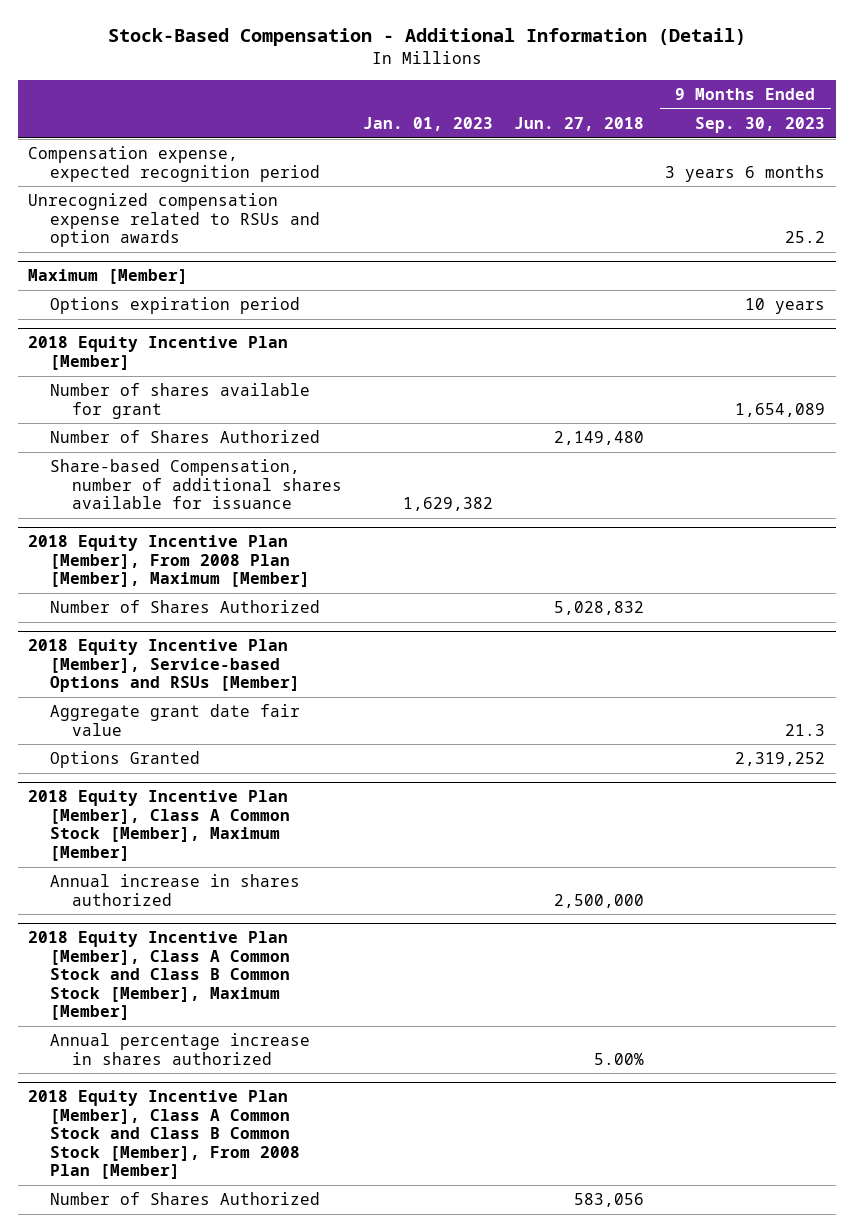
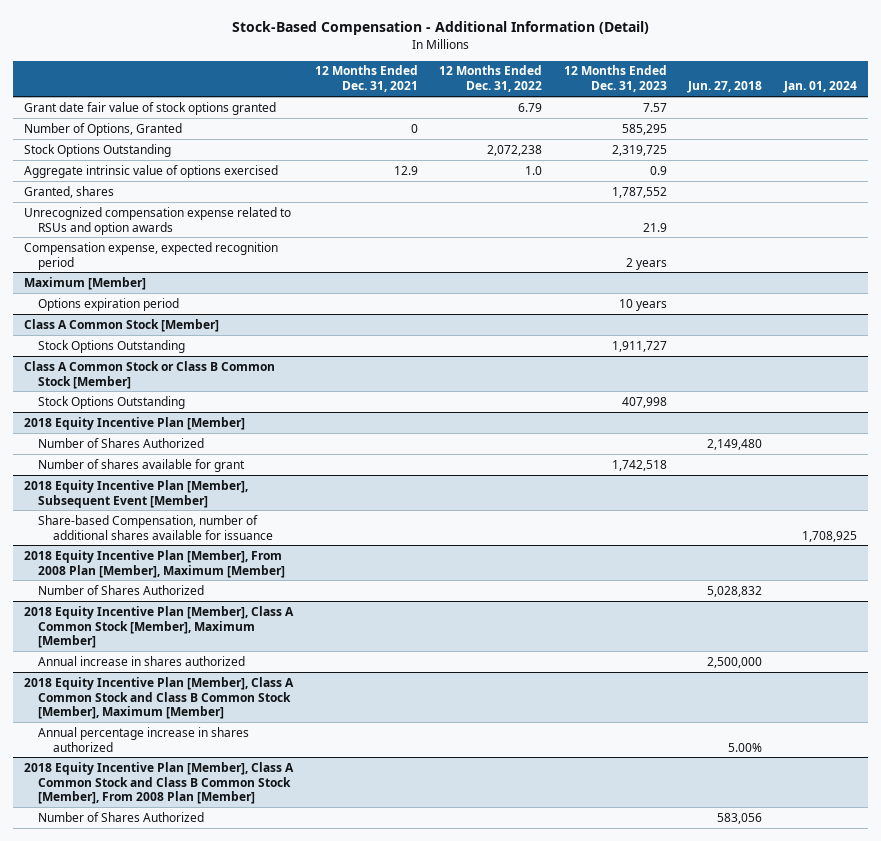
- | Jan. 01, 2023 | Jun. 27, 2018 | 9 Months Ended Sep. 30, 2023
+ | 12 Months Ended Dec. 31, 2021 | 12 Months Ended Dec. 31, 2022 | 12 Months Ended Dec. 31, 2023 | Jun. 27, 2018 | Jan. 01, 2024
+ Grant date fair value of stock options granted | | 6.79 | 7.57 | |
+ Number of Options, Granted | 0 | | 585,295 | |
+ Stock Options Outstanding | | 2,072,238 | 2,319,725 | |
+ Aggregate intrinsic value of options exercised | 12.9 | 1.0 | 0.9 | |
+ Granted, shares | | | 1,787,552 | |
moved down: Compensation expense, expected recognition period | | | 2 years | |
+ Class A Common Stock [Member]
+ Stock Options Outstanding | | | 1,911,727 | |
+ Class A Common Stock or Class B Common Stock [Member]
+ Stock Options Outstanding | | | 407,998 | |
@ 2018 Equity Incentive Plan [Member]
- Share-based Compensation, number of additional shares available for issuance | 1,629,382 | |
moved down: Number of shares available for grant | | | 1,742,518 | |
+ 2018 Equity Incentive Plan [Member], Subsequent Event [Member]
+ Share-based Compensation, number of additional shares available for issuance | | | | | 1,708,925
- 2018 Equity Incentive Plan [Member], Service-based Options and RSUs [Member]
- Aggregate grant date fair value | | | 21.3
- Options Granted | | | 2,319,252

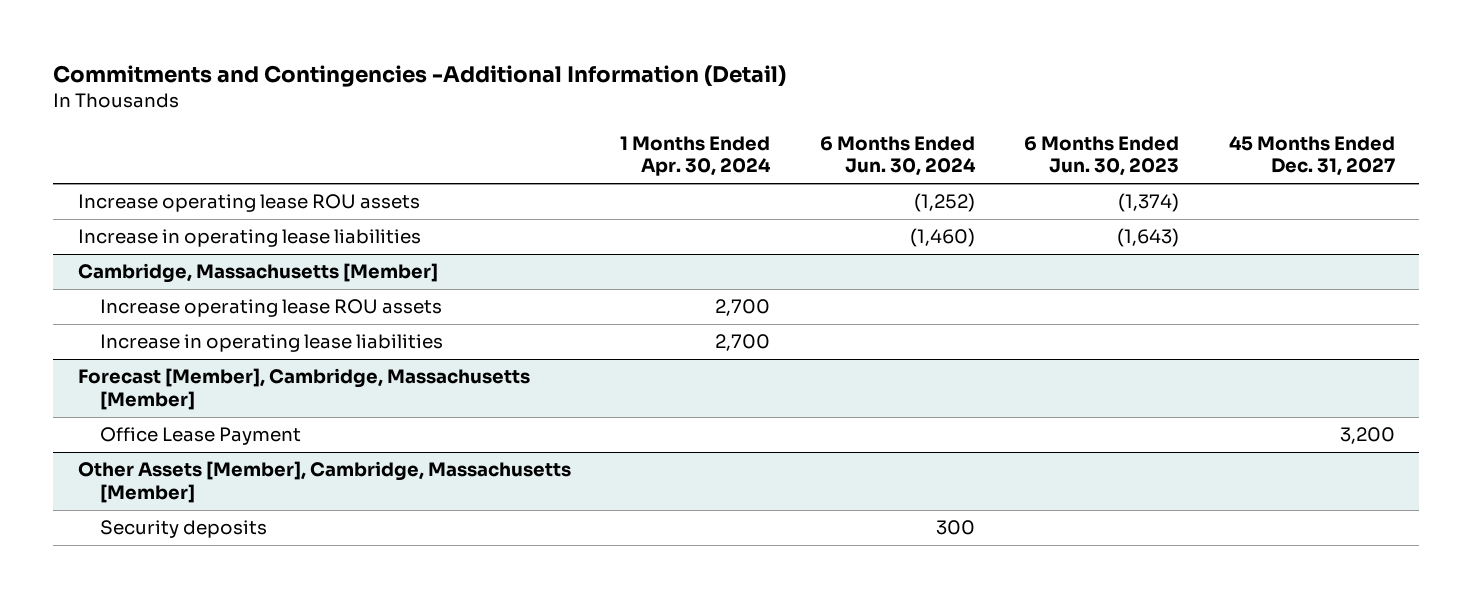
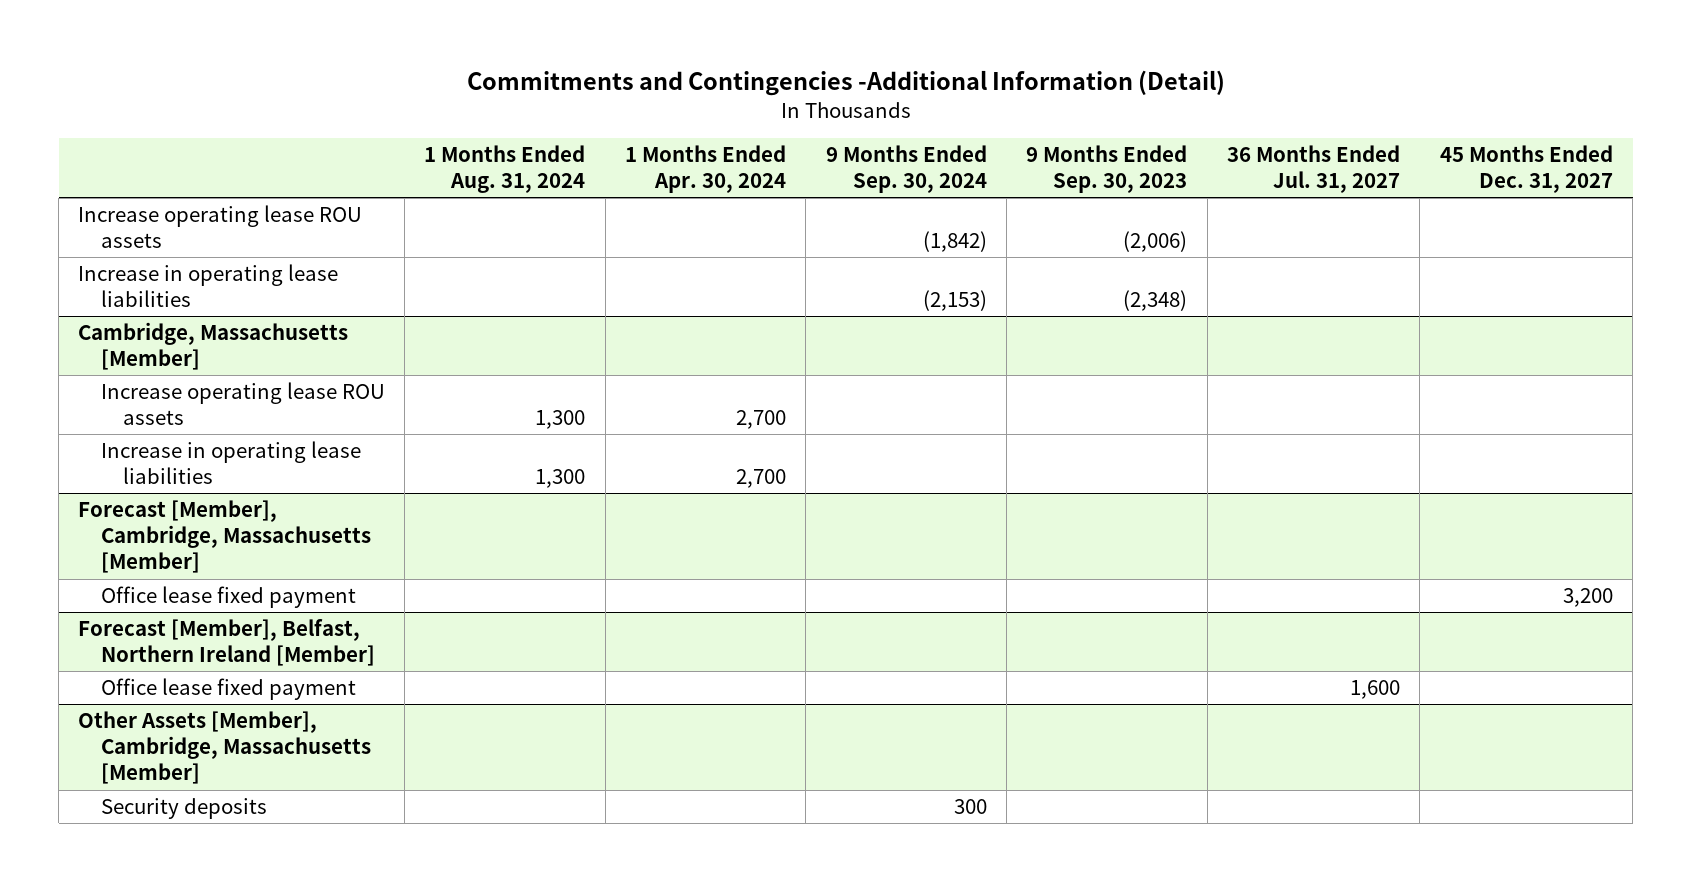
- | 1 Months Ended Apr. 30, 2024 | 6 Months Ended Jun. 30, 2024 | 6 Months Ended Jun. 30, 2023 | 45 Months Ended Dec. 31, 2027
+ | 1 Months Ended Aug. 31, 2024 | 1 Months Ended Apr. 30, 2024 | 9 Months Ended Sep. 30, 2024 | 9 Months Ended Sep. 30, 2023 | 36 Months Ended Jul. 31, 2027 | 45 Months Ended Dec. 31, 2027
@ Forecast [Member], Cambridge, Massachusetts [Member]
- Office Lease Payment | | | | 3,200
+ Office lease fixed payment | | | | | | 3,200
+ Forecast [Member], Belfast, Northern Ireland [Member]
+ Office lease fixed payment | | | | | 1,600 |

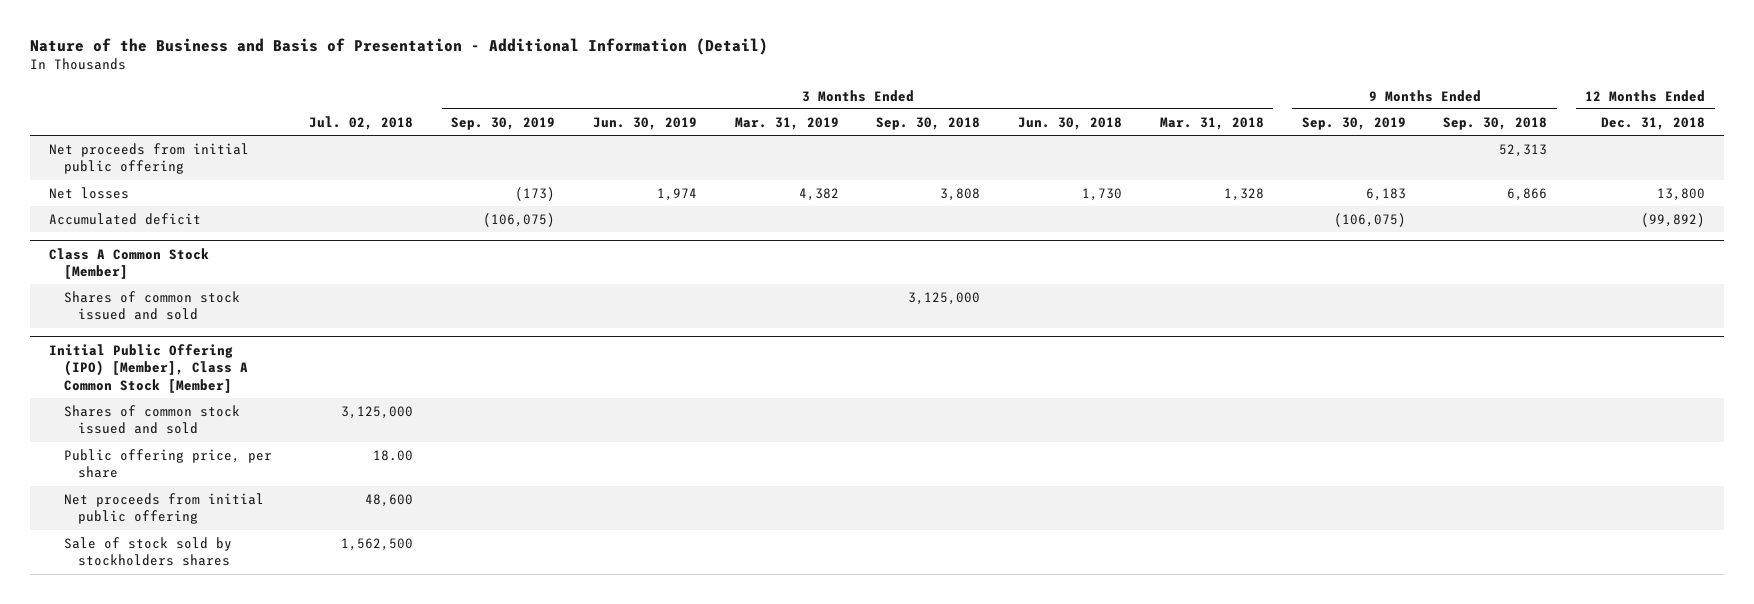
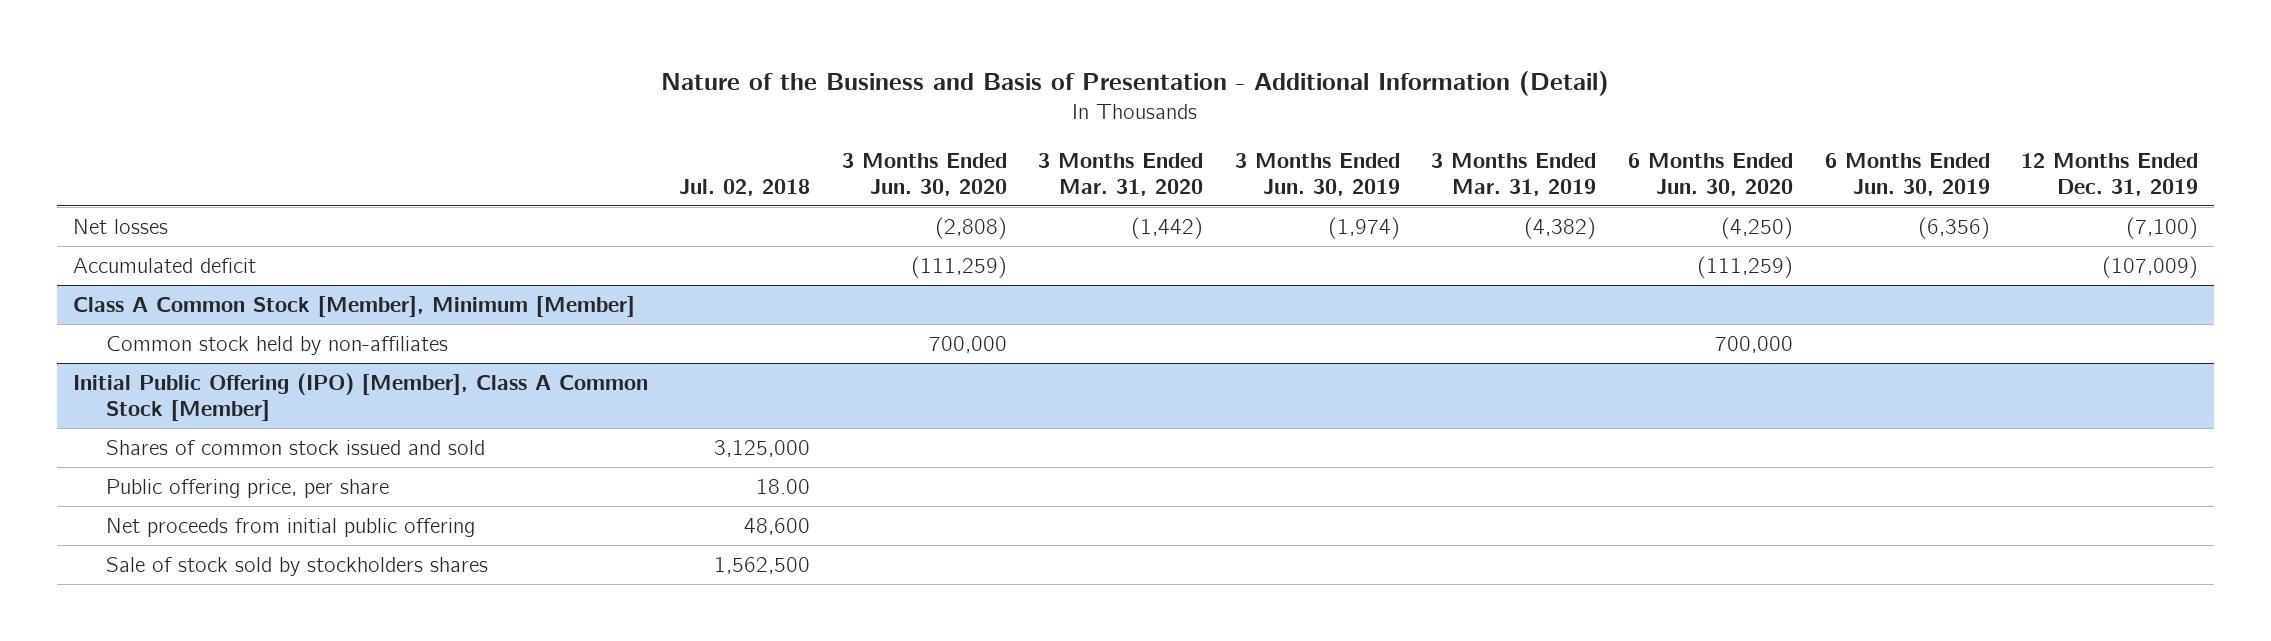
- | Jul. 02, 2018 | 3 Months Ended Sep. 30, 2019 | 3 Months Ended Jun. 30, 2019 | 3 Months Ended Mar. 31, 2019 | 3 Months Ended Sep. 30, 2018 | 3 Months Ended Jun. 30, 2018 | 3 Months Ended Mar. 31, 2018 | 9 Months Ended Sep. 30, 2019 | 9 Months Ended Sep. 30, 2018 | 12 Months Ended Dec. 31, 2018
+ | Jul. 02, 2018 | 3 Months Ended Jun. 30, 2020 | 3 Months Ended Mar. 31, 2020 | 3 Months Ended Jun. 30, 2019 | 3 Months Ended Mar. 31, 2019 | 6 Months Ended Jun. 30, 2020 | 6 Months Ended Jun. 30, 2019 | 12 Months Ended Dec. 31, 2019
- Net proceeds from initial public offering | | | | | | | | | 52,313 |
- Net losses | | (173) | 1,974 | 4,382 | 3,808 | 1,730 | 1,328 | 6,183 | 6,866 | 13,800
+ Net losses | | (2,808) | (1,442) | (1,974) | (4,382) | (4,250) | (6,356) | (7,100)
- Class A Common Stock [Member]
- Shares of common stock issued and sold | | | | | 3,125,000 | | | | |
+ Class A Common Stock [Member], Minimum [Member]
+ Common stock held by non-affiliates | | 700,000 | | | | 700,000 | |

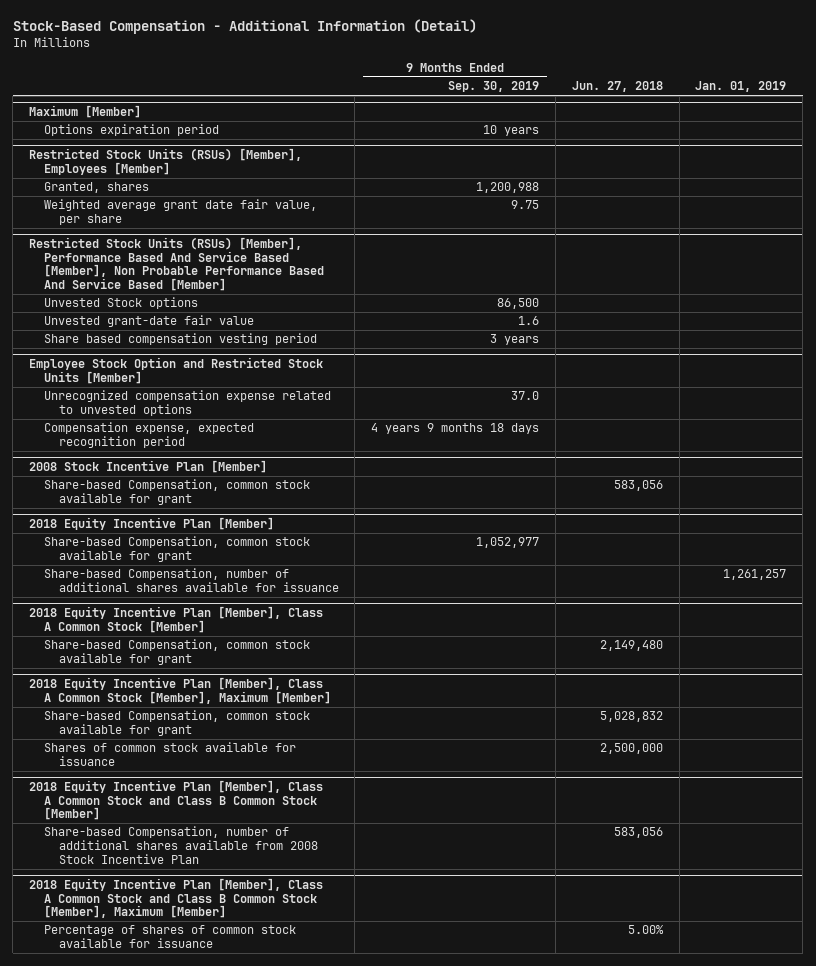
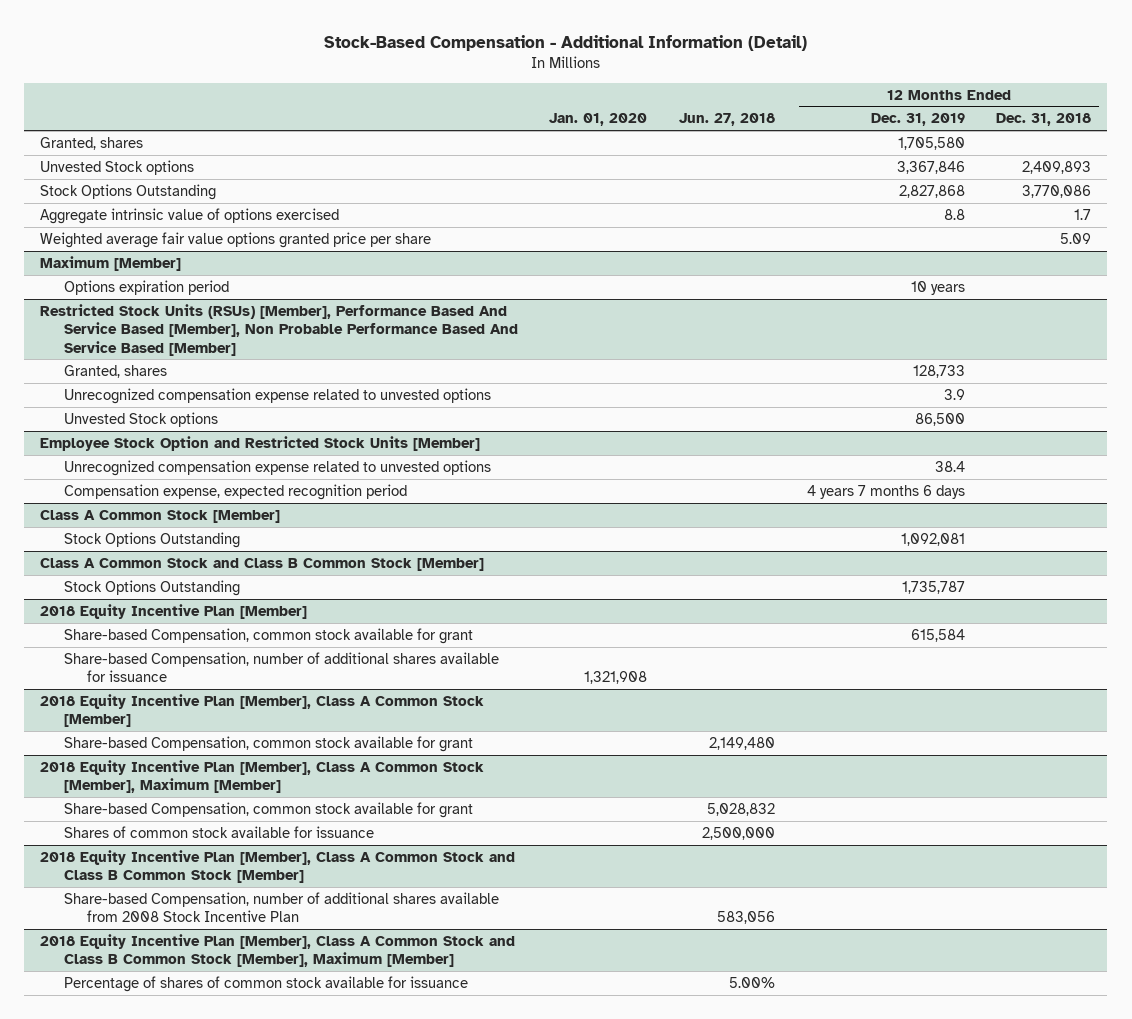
- | 9 Months Ended Sep. 30, 2019 | Jun. 27, 2018 | Jan. 01, 2019
+ | Jan. 01, 2020 | Jun. 27, 2018 | 12 Months Ended Dec. 31, 2019 | 12 Months Ended Dec. 31, 2018
+ Granted, shares | | | 1,705,580 |
+ Unvested Stock options | | | 3,367,846 | 2,409,893
+ Stock Options Outstanding | | | 2,827,868 | 3,770,086
+ Aggregate intrinsic value of options exercised | | | 8.8 | 1.7
+ Weighted average fair value options granted price per share | | | | 5.09
- Restricted Stock Units (RSUs) [Member], Employees [Member]
- Granted, shares | 1,200,988 | |
- Weighted average grant date fair value, per share | 9.75 | |
@ Restricted Stock Units (RSUs) [Member], Performance Based And Service Based [Member], Non Probable Performance Based And Service Based [Member]
+ Granted, shares | | | 128,733 |
+ Unrecognized compensation expense related to unvested options | | | 3.9 |
- Unvested grant-date fair value | 1.6 | |
- Share based compensation vesting period | 3 years | |
- 2008 Stock Incentive Plan [Member]
- Share-based Compensation, common stock available for grant | | 583,056 |
+ Class A Common Stock [Member]
+ Stock Options Outstanding | | | 1,092,081 |
+ Class A Common Stock and Class B Common Stock [Member]
+ Stock Options Outstanding | | | 1,735,787 |

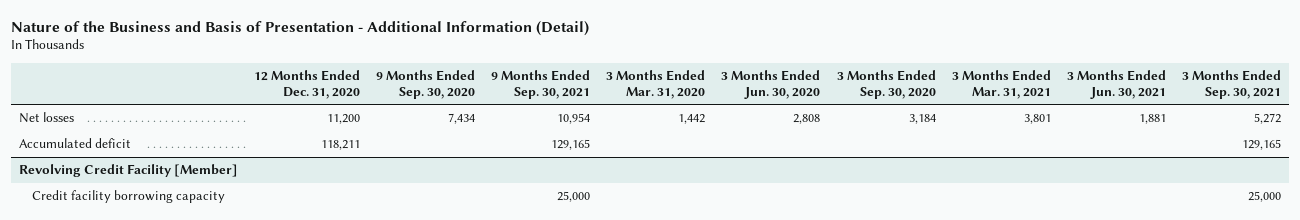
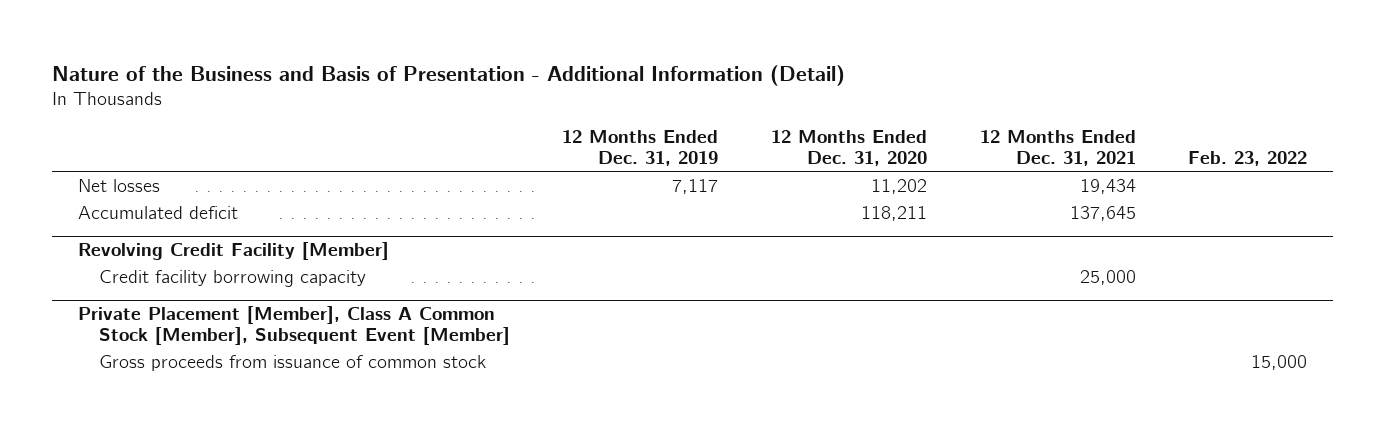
- | 12 Months Ended Dec. 31, 2020 | 9 Months Ended Sep. 30, 2020 | 9 Months Ended Sep. 30, 2021 | 3 Months Ended Mar. 31, 2020 | 3 Months Ended Jun. 30, 2020 | 3 Months Ended Sep. 30, 2020 | 3 Months Ended Mar. 31, 2021 | 3 Months Ended Jun. 30, 2021 | 3 Months Ended Sep. 30, 2021
+ | 12 Months Ended Dec. 31, 2019 | 12 Months Ended Dec. 31, 2020 | 12 Months Ended Dec. 31, 2021 | Feb. 23, 2022
- Net losses | 11,200 | 7,434 | 10,954 | 1,442 | 2,808 | 3,184 | 3,801 | 1,881 | 5,272
+ Net losses | 7,117 | 11,202 | 19,434 |
+ Private Placement [Member], Class A Common Stock [Member], Subsequent Event [Member]
+ Gross proceeds from issuance of common stock | | | | 15,000

